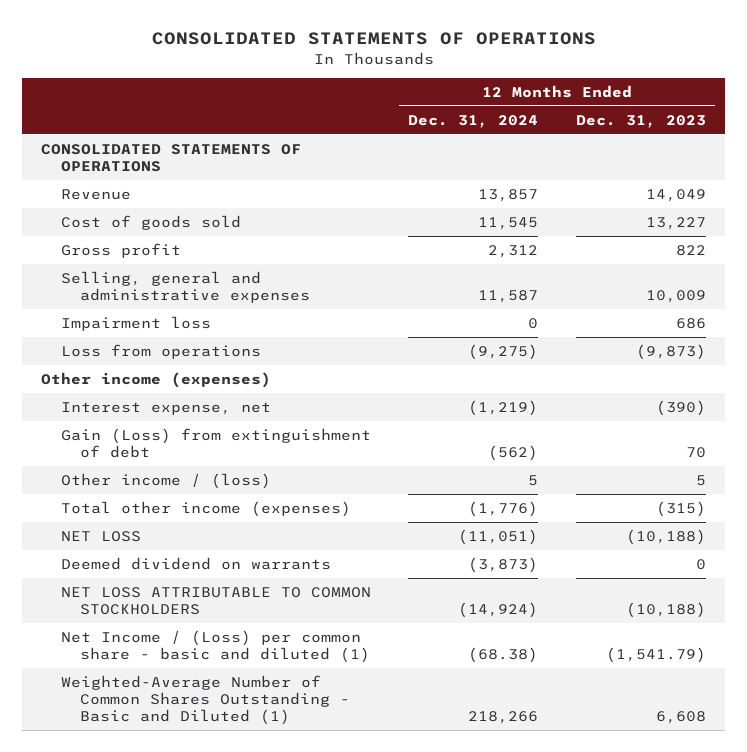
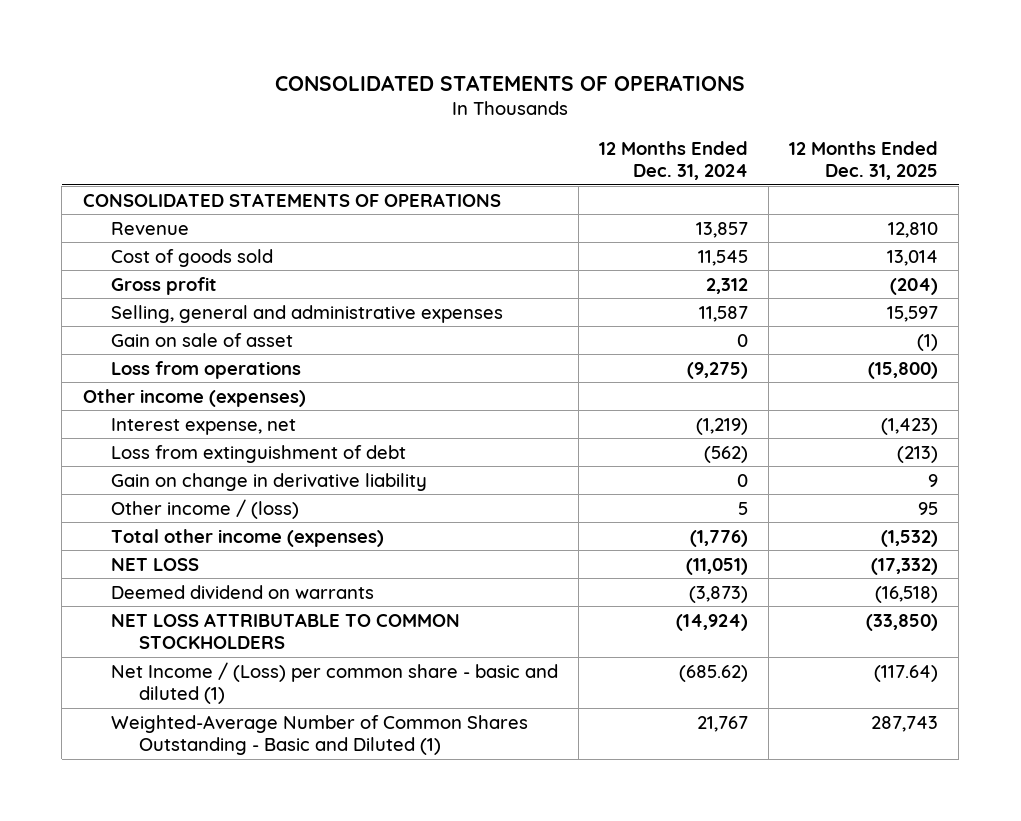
- | 12 Months Ended Dec. 31, 2024 | 12 Months Ended Dec. 31, 2023
+ | 12 Months Ended Dec. 31, 2024 | 12 Months Ended Dec. 31, 2025
- Impairment loss | 0 | 686
+ Gain on sale of asset | 0 | (1)
- Gain (Loss) from extinguishment of debt | (562) | 70
+ Loss from extinguishment of debt | (562) | (213)
+ Gain on change in derivative liability | 0 | 9
- Net Income / (Loss) per common share - basic and diluted (1) | (68.38) | (1,541.79)
- Weighted-Average Number of Common Shares Outstanding - Basic and Diluted (1) | 218,266 | 6,608
+ Net Income / (Loss) per common share - basic and diluted (1) | (685.62) | (117.64)
+ Weighted-Average Number of Common Shares Outstanding - Basic and Diluted (1) | 21,767 | 287,743

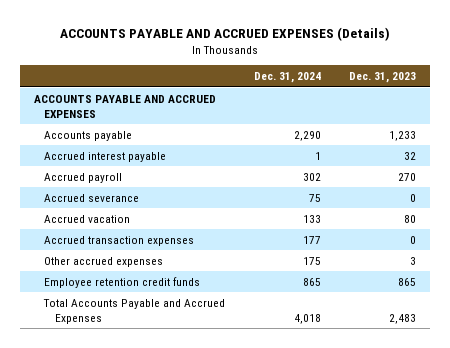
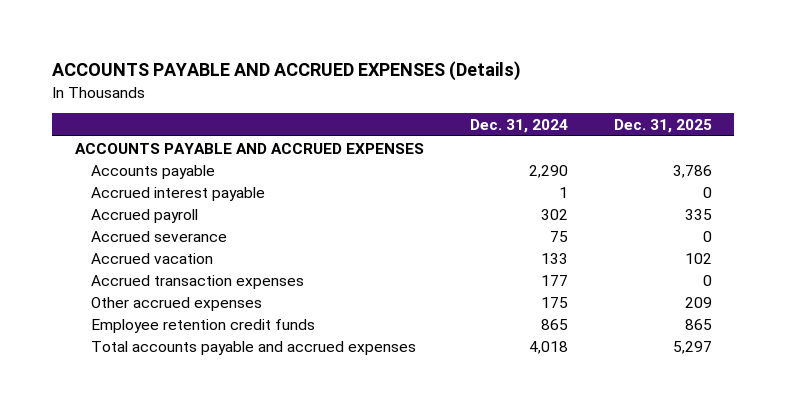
- | Dec. 31, 2024 | Dec. 31, 2023
+ | Dec. 31, 2024 | Dec. 31, 2025
- Total Accounts Payable and Accrued Expenses | 4,018 | 2,483
+ Total accounts payable and accrued expenses | 4,018 | 5,297

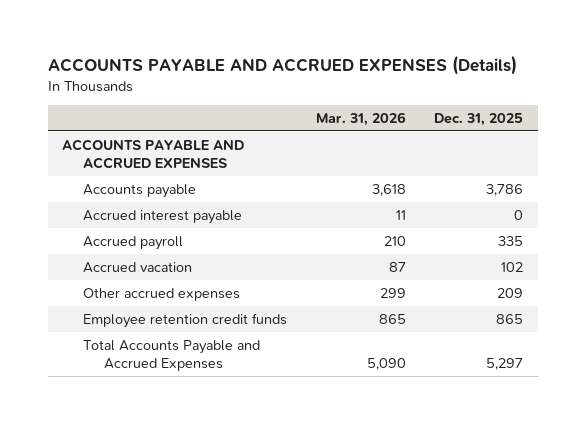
- | Dec. 31, 2024 | Dec. 31, 2025
+ | Mar. 31, 2026 | Dec. 31, 2025
- Accrued severance | 75 | 0
- Accrued transaction expenses | 177 | 0
- Total accounts payable and accrued expenses | 4,018 | 5,297
+ Total Accounts Payable and Accrued Expenses | 5,090 | 5,297

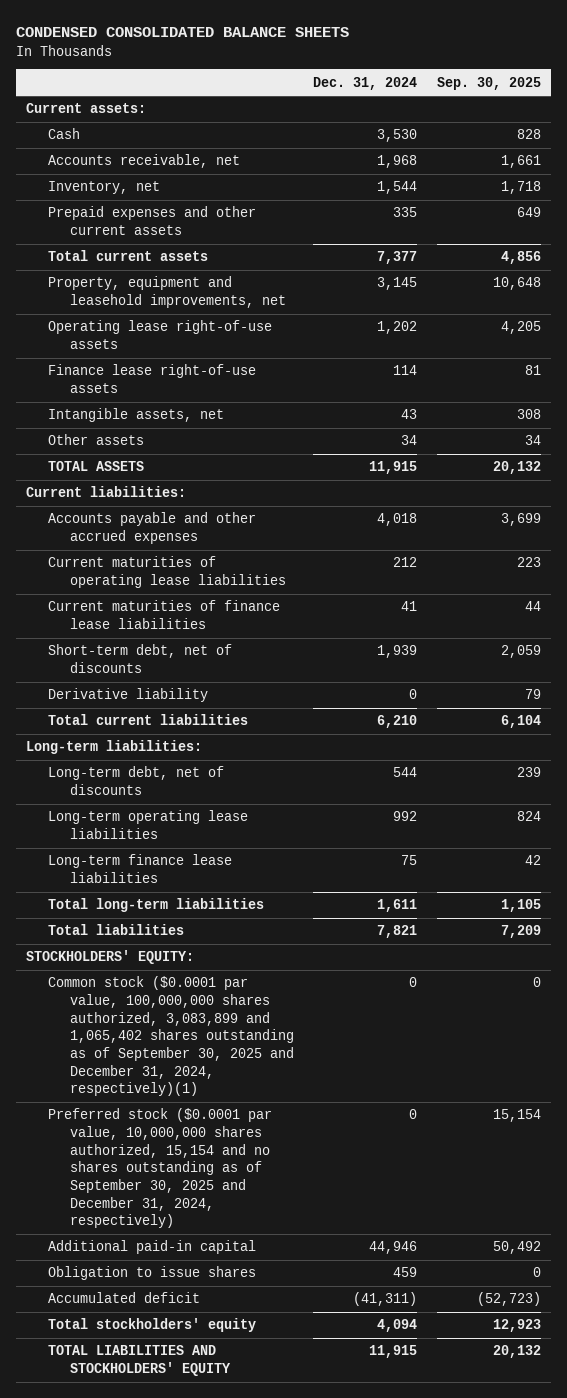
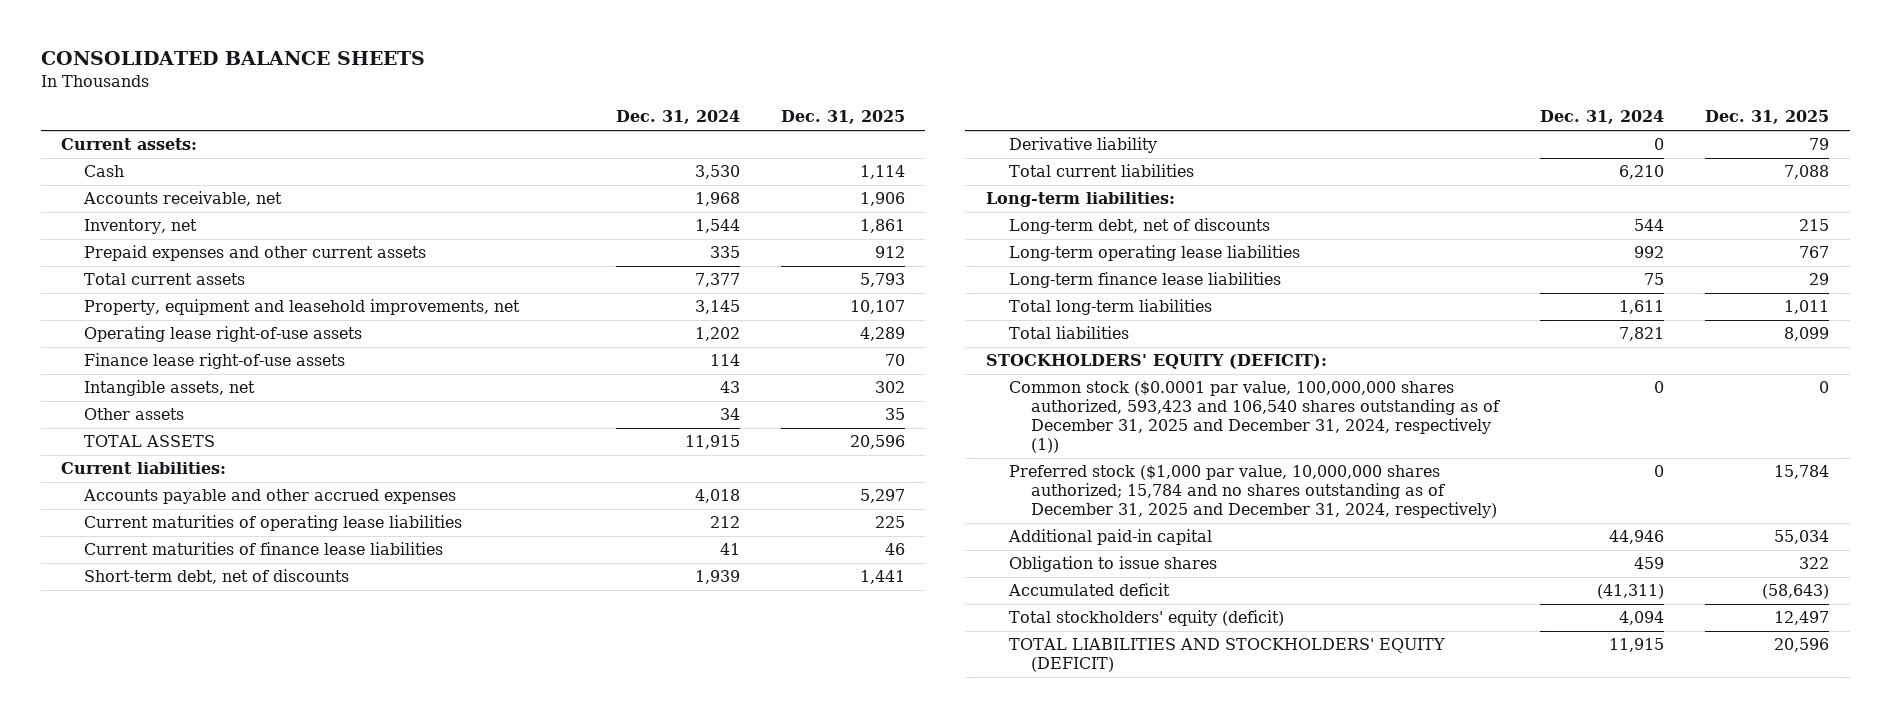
- CONDENSED CONSOLIDATED BALANCE SHEETS
+ CONSOLIDATED BALANCE SHEETS
- | Dec. 31, 2024 | Sep. 30, 2025
+ | Dec. 31, 2024 | Dec. 31, 2025
- STOCKHOLDERS' EQUITY:
- Common stock ($0.0001 par value, 100,000,000 shares authorized, 3,083,899 and 1,065,402 shares outstanding as of September 30, 2025 and December 31, 2024, respectively)(1) | 0 | 0
- Preferred stock ($0.0001 par value, 10,000,000 shares authorized, 15,154 and no shares outstanding as of September 30, 2025 and December 31, 2024, respectively) | 0 | 15,154
+ STOCKHOLDERS' EQUITY (DEFICIT):
+ Common stock ($0.0001 par value, 100,000,000 shares authorized, 593,423 and 106,540 shares outstanding as of December 31, 2025 and December 31, 2024, respectively (1)) | 0 | 0
+ Preferred stock ($1,000 par value, 10,000,000 shares authorized; 15,784 and no shares outstanding as of December 31, 2025 and December 31, 2024, respectively) | 0 | 15,784
- Total stockholders' equity | 4,094 | 12,923
- TOTAL LIABILITIES AND STOCKHOLDERS' EQUITY | 11,915 | 20,132
+ Total stockholders' equity (deficit) | 4,094 | 12,497
+ TOTAL LIABILITIES AND STOCKHOLDERS' EQUITY (DEFICIT) | 11,915 | 20,596

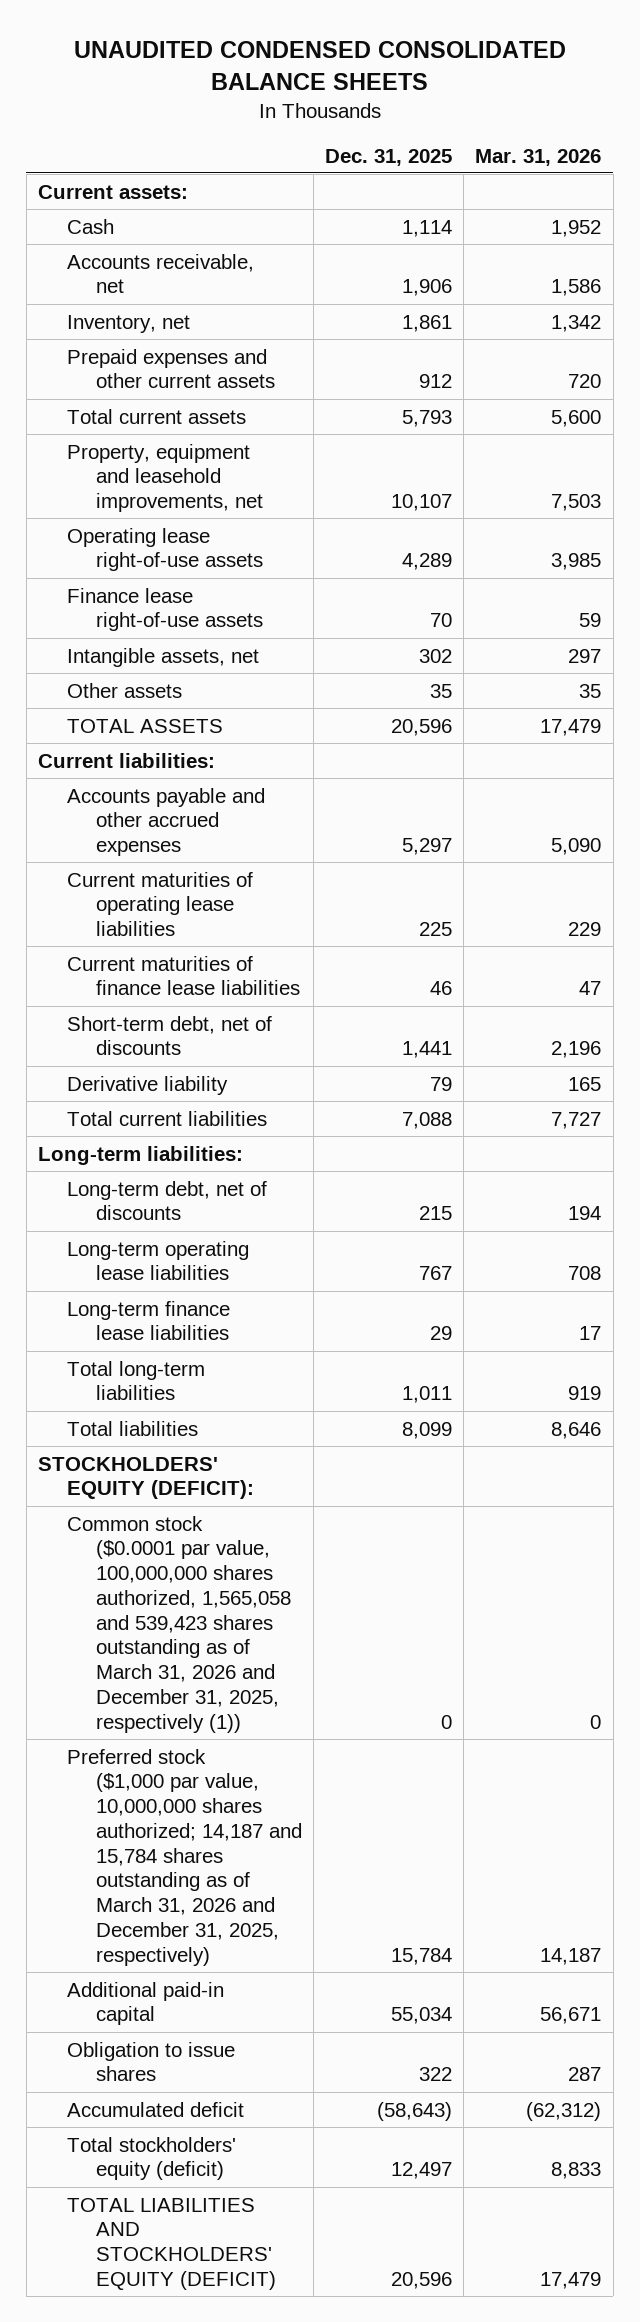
- CONSOLIDATED BALANCE SHEETS
+ UNAUDITED CONDENSED CONSOLIDATED BALANCE SHEETS
- | Dec. 31, 2024 | Dec. 31, 2025
+ | Dec. 31, 2025 | Mar. 31, 2026
- Common stock ($0.0001 par value, 100,000,000 shares authorized, 593,423 and 106,540 shares outstanding as of December 31, 2025 and December 31, 2024, respectively (1)) | 0 | 0
- Preferred stock ($1,000 par value, 10,000,000 shares authorized; 15,784 and no shares outstanding as of December 31, 2025 and December 31, 2024, respectively) | 0 | 15,784
+ Common stock ($0.0001 par value, 100,000,000 shares authorized, 1,565,058 and 539,423 shares outstanding as of March 31, 2026 and December 31, 2025, respectively (1)) | 0 | 0
+ Preferred stock ($1,000 par value, 10,000,000 shares authorized; 14,187 and 15,784 shares outstanding as of March 31, 2026 and December 31, 2025, respectively) | 15,784 | 14,187

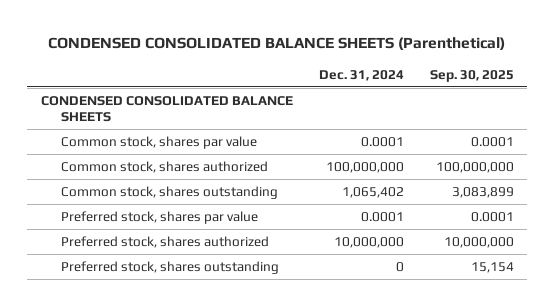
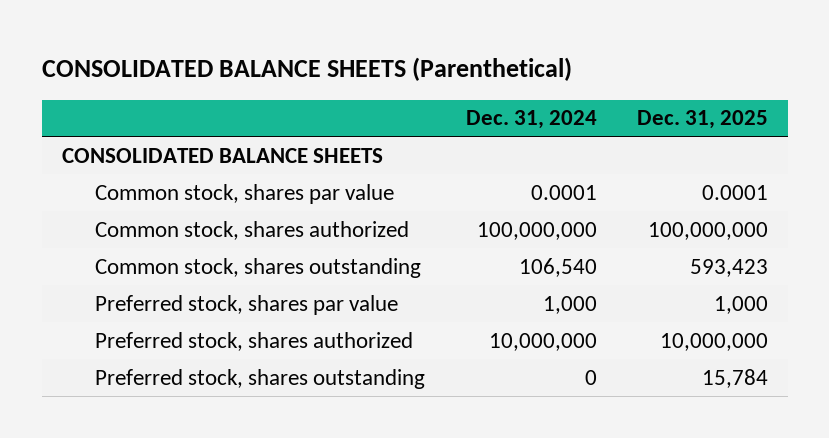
- CONDENSED CONSOLIDATED BALANCE SHEETS (Parenthetical)
+ CONSOLIDATED BALANCE SHEETS (Parenthetical)
- | Dec. 31, 2024 | Sep. 30, 2025
+ | Dec. 31, 2024 | Dec. 31, 2025
- CONDENSED CONSOLIDATED BALANCE SHEETS
+ CONSOLIDATED BALANCE SHEETS
- Common stock, shares outstanding | 1,065,402 | 3,083,899
- Preferred stock, shares par value | 0.0001 | 0.0001
+ Common stock, shares outstanding | 106,540 | 593,423
+ Preferred stock, shares par value | 1,000 | 1,000

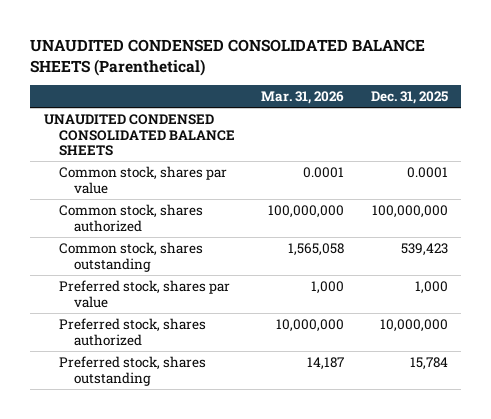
- CONSOLIDATED BALANCE SHEETS (Parenthetical)
+ UNAUDITED CONDENSED CONSOLIDATED BALANCE SHEETS (Parenthetical)
- | Dec. 31, 2024 | Dec. 31, 2025
+ | Mar. 31, 2026 | Dec. 31, 2025
- CONSOLIDATED BALANCE SHEETS
+ UNAUDITED CONDENSED CONSOLIDATED BALANCE SHEETS
- Common stock, shares outstanding | 106,540 | 593,423
+ Common stock, shares outstanding | 1,565,058 | 539,423

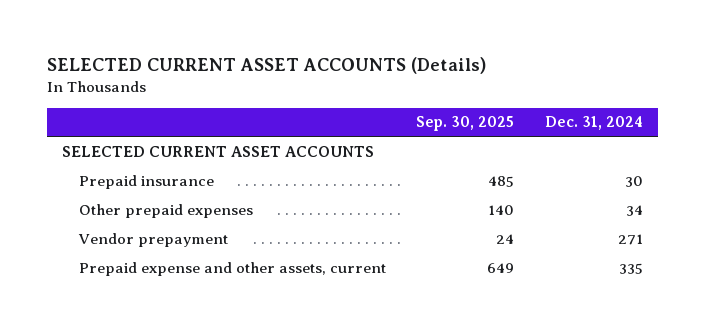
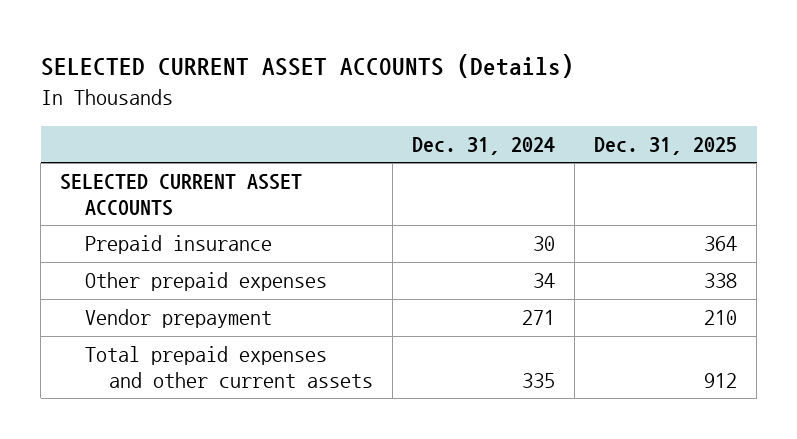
- | Sep. 30, 2025 | Dec. 31, 2024
+ | Dec. 31, 2024 | Dec. 31, 2025
- Prepaid expense and other assets, current | 649 | 335
+ Total prepaid expenses and other current assets | 335 | 912

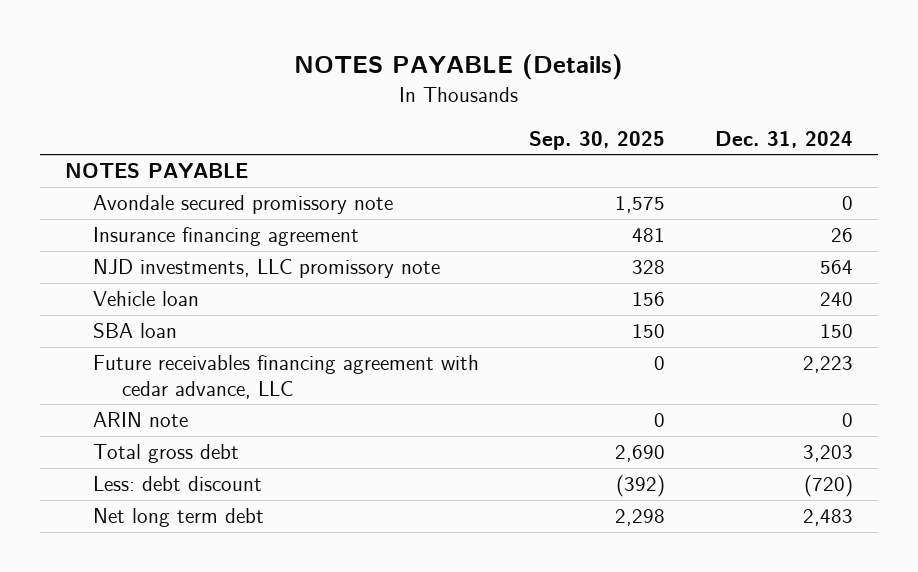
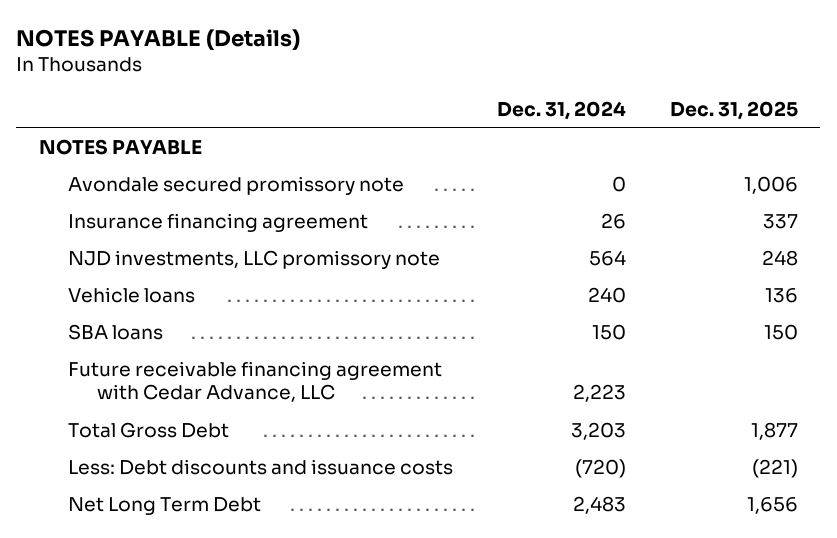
- | Sep. 30, 2025 | Dec. 31, 2024
+ | Dec. 31, 2024 | Dec. 31, 2025
- Vehicle loan | 156 | 240
- SBA loan | 150 | 150
- Future receivables financing agreement with cedar advance, LLC | 0 | 2,223
- ARIN note | 0 | 0
- Total gross debt | 2,690 | 3,203
- Less: debt discount | (392) | (720)
- Net long term debt | 2,298 | 2,483
+ Vehicle loans | 240 | 136
+ SBA loans | 150 | 150
+ Future receivable financing agreement with Cedar Advance, LLC | 2,223 |
+ Total Gross Debt | 3,203 | 1,877
+ Less: Debt discounts and issuance costs | (720) | (221)
+ Net Long Term Debt | 2,483 | 1,656

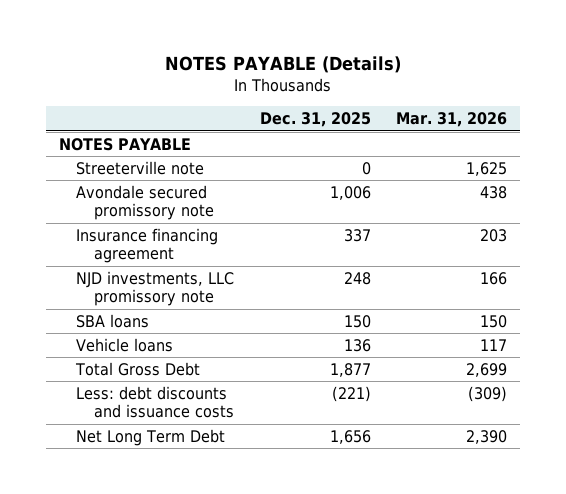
- | Dec. 31, 2024 | Dec. 31, 2025
+ | Dec. 31, 2025 | Mar. 31, 2026
+ Streeterville note | 0 | 1,625
- Future receivable financing agreement with Cedar Advance, LLC | 2,223 |
moved down: Vehicle loans | 136 | 117
- Less: Debt discounts and issuance costs | (720) | (221)
+ Less: debt discounts and issuance costs | (221) | (309)

